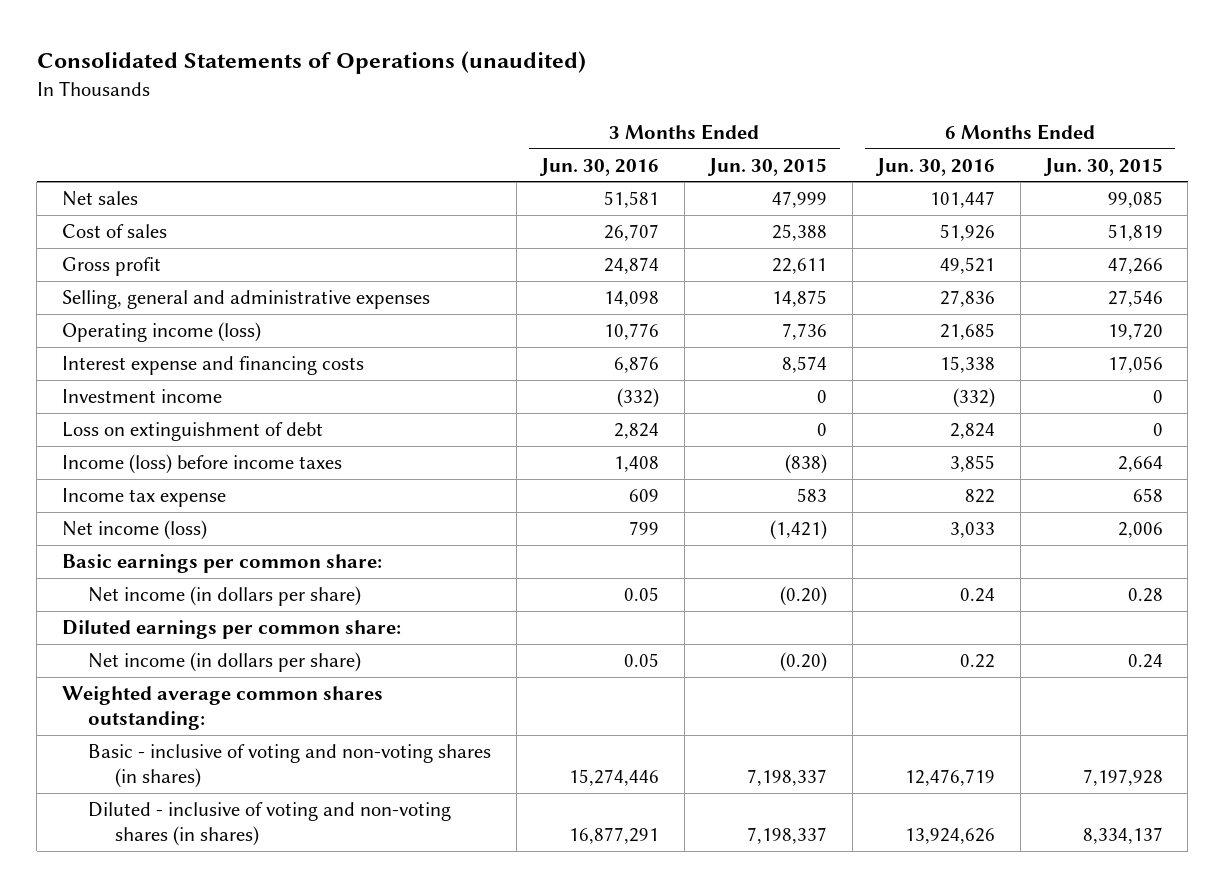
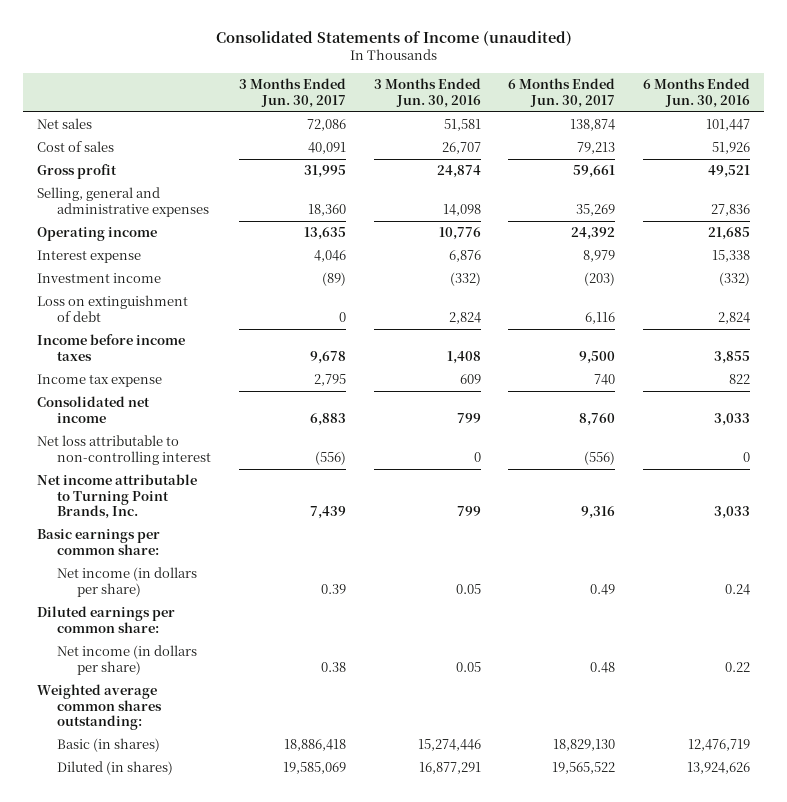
- Consolidated Statements of Operations (unaudited)
+ Consolidated Statements of Income (unaudited)
- | 3 Months Ended Jun. 30, 2016 | 3 Months Ended Jun. 30, 2015 | 6 Months Ended Jun. 30, 2016 | 6 Months Ended Jun. 30, 2015
+ | 3 Months Ended Jun. 30, 2017 | 3 Months Ended Jun. 30, 2016 | 6 Months Ended Jun. 30, 2017 | 6 Months Ended Jun. 30, 2016
- Operating income (loss) | 10,776 | 7,736 | 21,685 | 19,720
- Interest expense and financing costs | 6,876 | 8,574 | 15,338 | 17,056
+ Operating income | 13,635 | 10,776 | 24,392 | 21,685
+ Interest expense | 4,046 | 6,876 | 8,979 | 15,338
- Income (loss) before income taxes | 1,408 | (838) | 3,855 | 2,664
+ Income before income taxes | 9,678 | 1,408 | 9,500 | 3,855
- Net income (loss) | 799 | (1,421) | 3,033 | 2,006
+ Consolidated net income | 6,883 | 799 | 8,760 | 3,033
+ Net loss attributable to non-controlling interest | (556) | 0 | (556) | 0
+ Net income attributable to Turning Point Brands, Inc. | 7,439 | 799 | 9,316 | 3,033
- Basic - inclusive of voting and non-voting shares (in shares) | 15,274,446 | 7,198,337 | 12,476,719 | 7,197,928
- Diluted - inclusive of voting and non-voting shares (in shares) | 16,877,291 | 7,198,337 | 13,924,626 | 8,334,137
+ Basic (in shares) | 18,886,418 | 15,274,446 | 18,829,130 | 12,476,719
+ Diluted (in shares) | 19,585,069 | 16,877,291 | 19,565,522 | 13,924,626

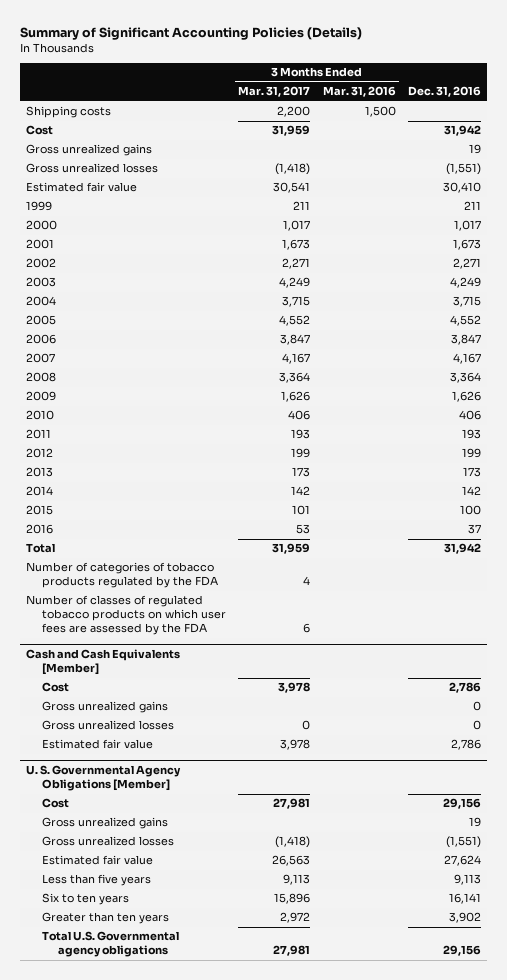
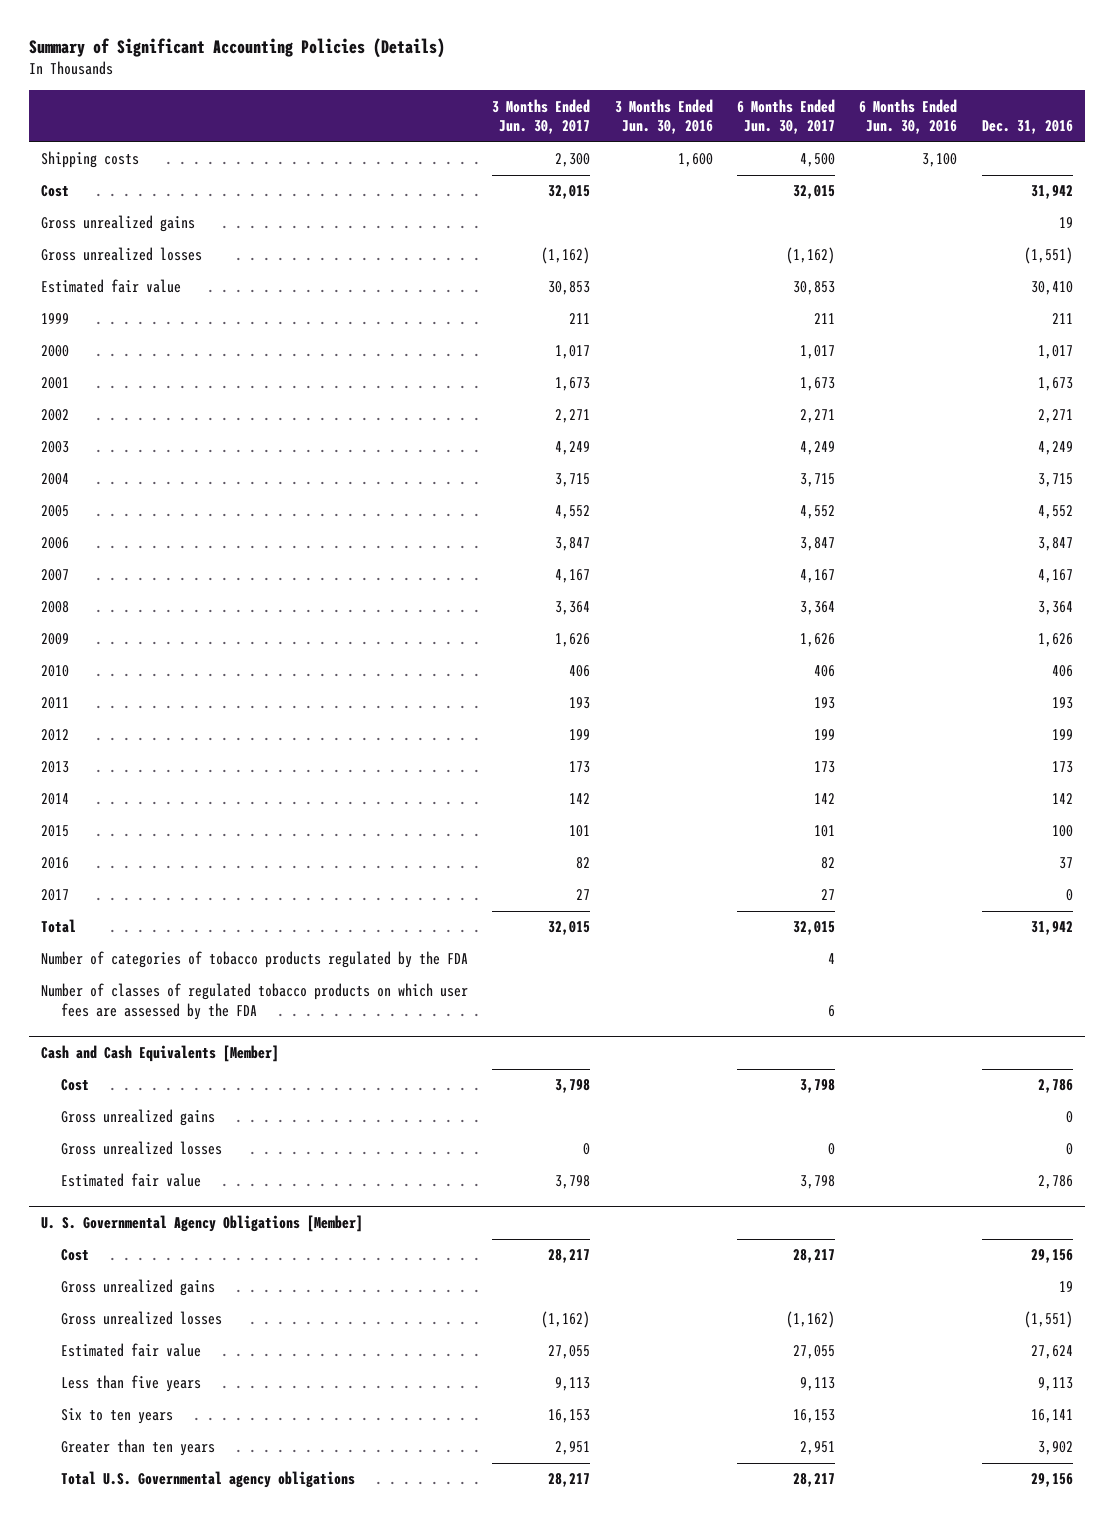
- | 3 Months Ended Mar. 31, 2017 | 3 Months Ended Mar. 31, 2016 | Dec. 31, 2016
+ | 3 Months Ended Jun. 30, 2017 | 3 Months Ended Jun. 30, 2016 | 6 Months Ended Jun. 30, 2017 | 6 Months Ended Jun. 30, 2016 | Dec. 31, 2016
+ 2017 | 27 | | 27 | | 0

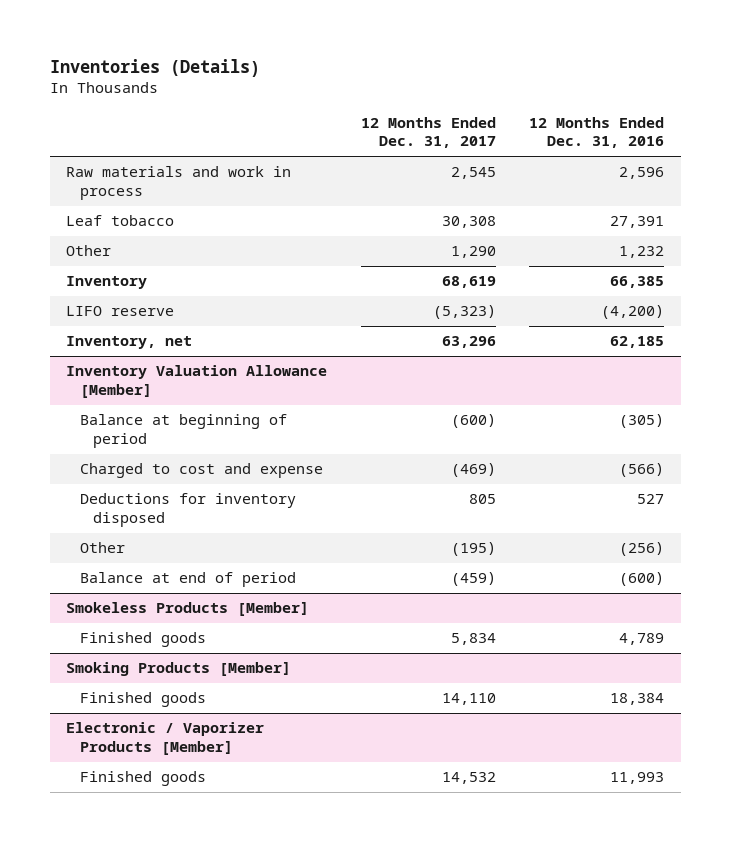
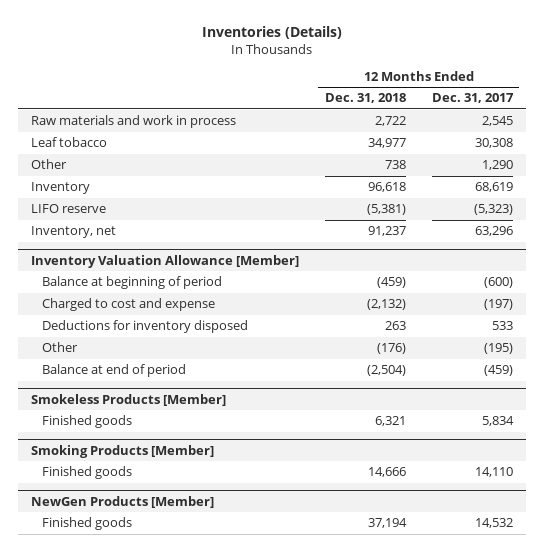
- | 12 Months Ended Dec. 31, 2017 | 12 Months Ended Dec. 31, 2016
+ | 12 Months Ended Dec. 31, 2018 | 12 Months Ended Dec. 31, 2017
@ Inventory Valuation Allowance [Member]
- Charged to cost and expense | (469) | (566)
- Deductions for inventory disposed | 805 | 527
+ Charged to cost and expense | (2,132) | (197)
+ Deductions for inventory disposed | 263 | 533
- Electronic / Vaporizer Products [Member]
+ NewGen Products [Member]

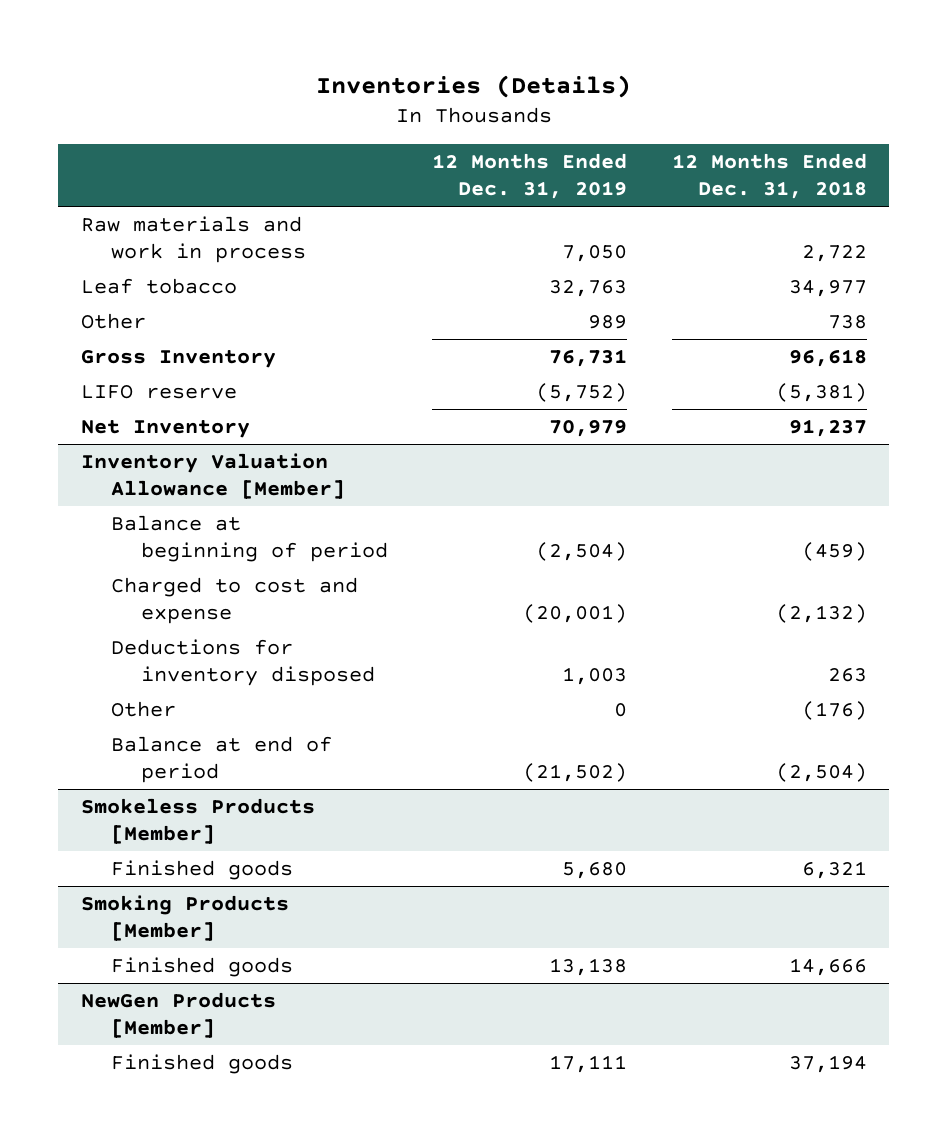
- | 12 Months Ended Dec. 31, 2018 | 12 Months Ended Dec. 31, 2017
+ | 12 Months Ended Dec. 31, 2019 | 12 Months Ended Dec. 31, 2018
- Inventory | 96,618 | 68,619
+ Gross Inventory | 76,731 | 96,618
- Inventory, net | 91,237 | 63,296
+ Net Inventory | 70,979 | 91,237

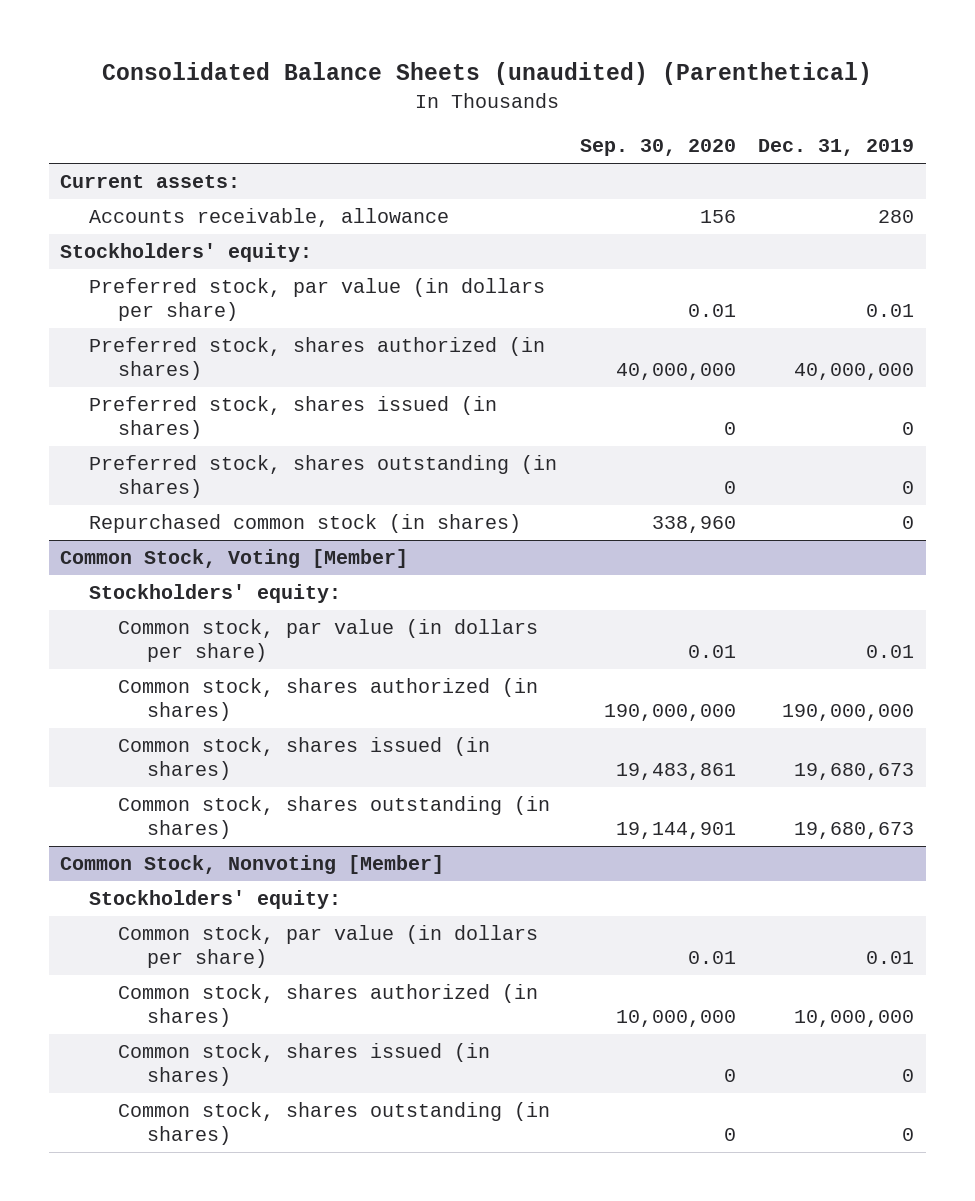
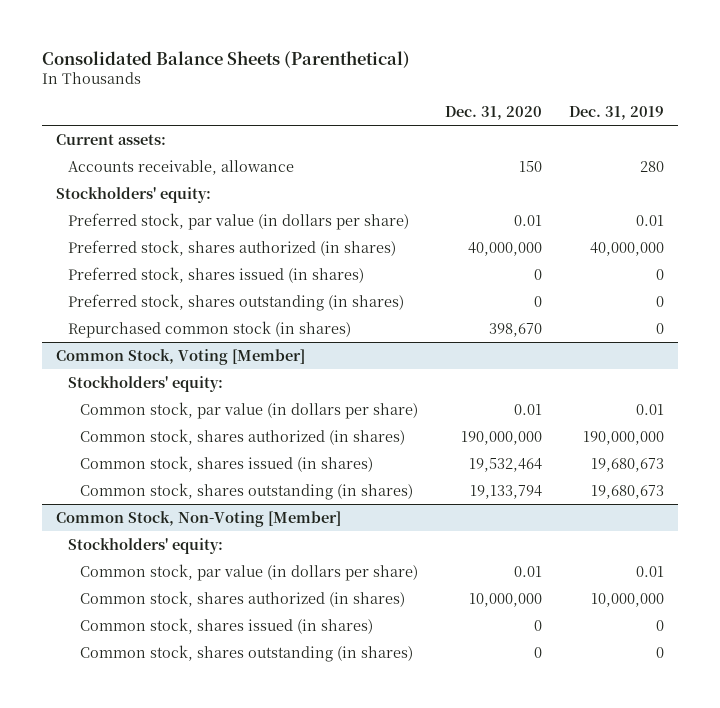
- Consolidated Balance Sheets (unaudited) (Parenthetical)
+ Consolidated Balance Sheets (Parenthetical)
- | Sep. 30, 2020 | Dec. 31, 2019
+ | Dec. 31, 2020 | Dec. 31, 2019
- Common Stock, Nonvoting [Member]
+ Common Stock, Non-Voting [Member]

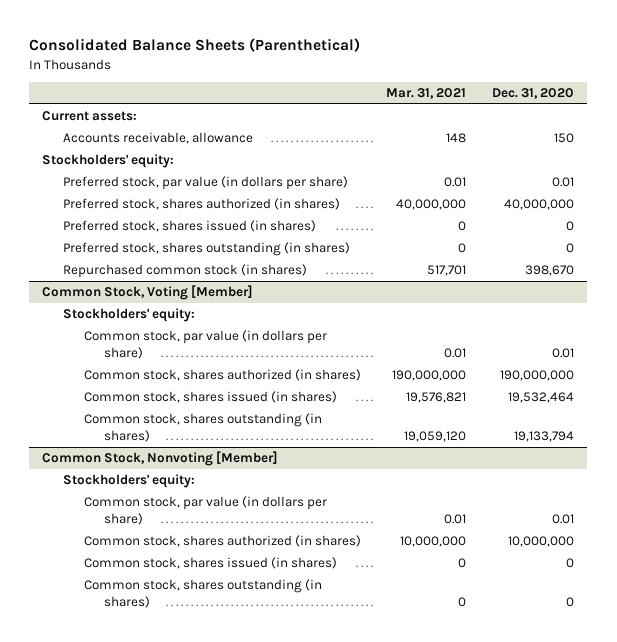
- | Dec. 31, 2020 | Dec. 31, 2019
+ | Mar. 31, 2021 | Dec. 31, 2020
- Common Stock, Non-Voting [Member]
+ Common Stock, Nonvoting [Member]

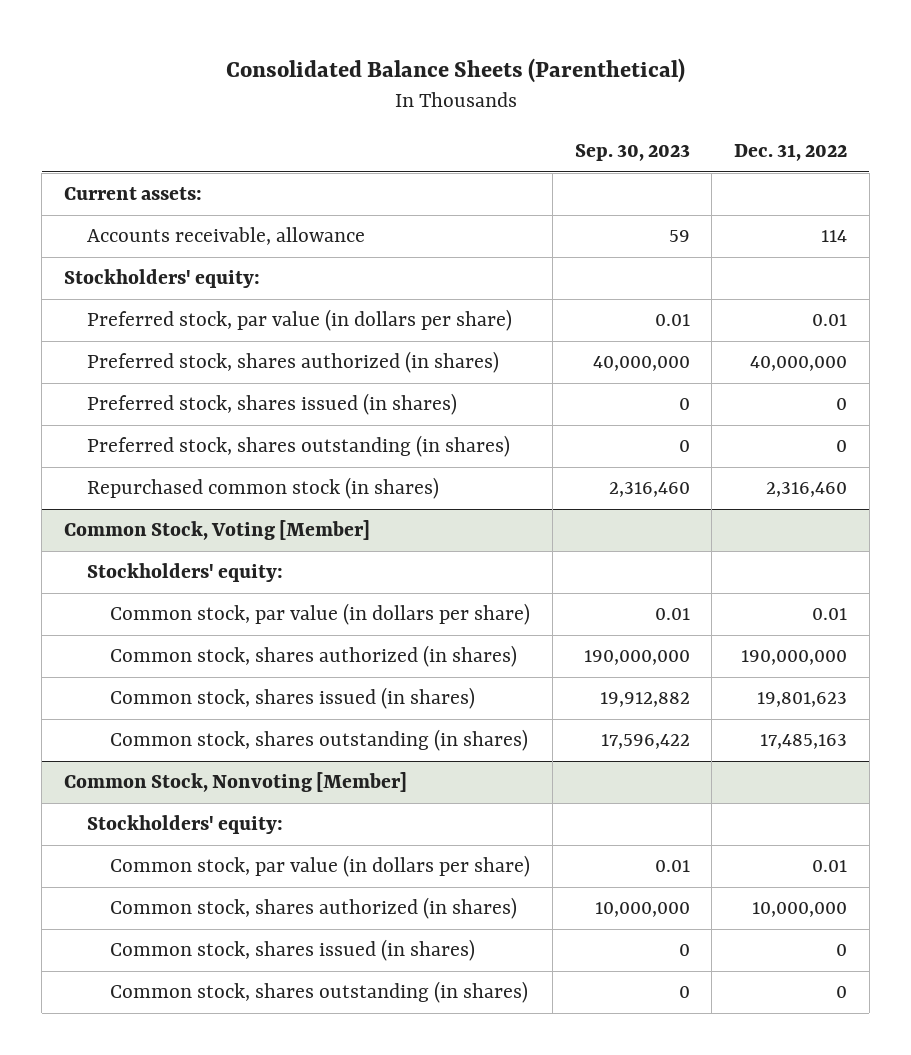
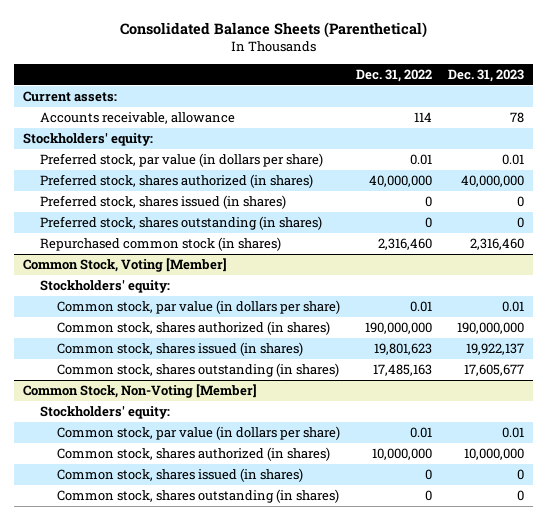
- | Sep. 30, 2023 | Dec. 31, 2022
+ | Dec. 31, 2022 | Dec. 31, 2023
- Common Stock, Nonvoting [Member]
+ Common Stock, Non-Voting [Member]

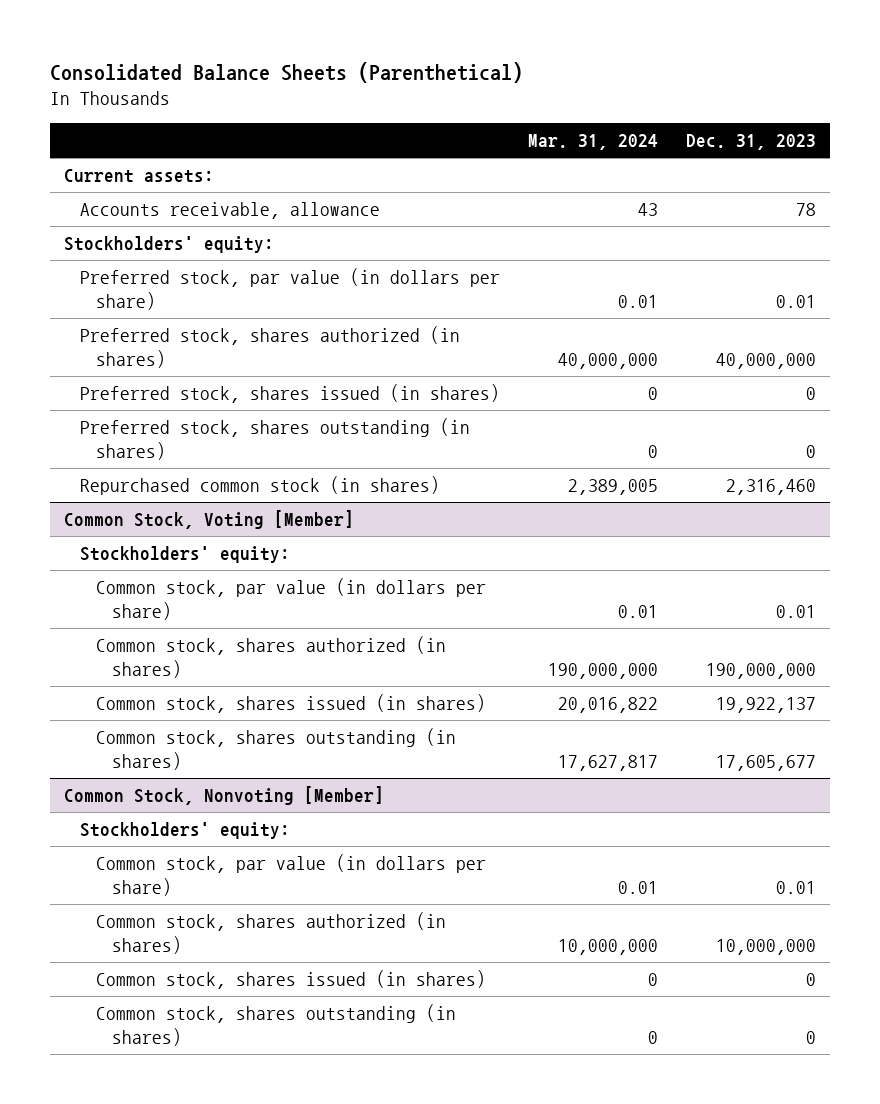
- | Dec. 31, 2022 | Dec. 31, 2023
+ | Mar. 31, 2024 | Dec. 31, 2023
- Common Stock, Non-Voting [Member]
+ Common Stock, Nonvoting [Member]

